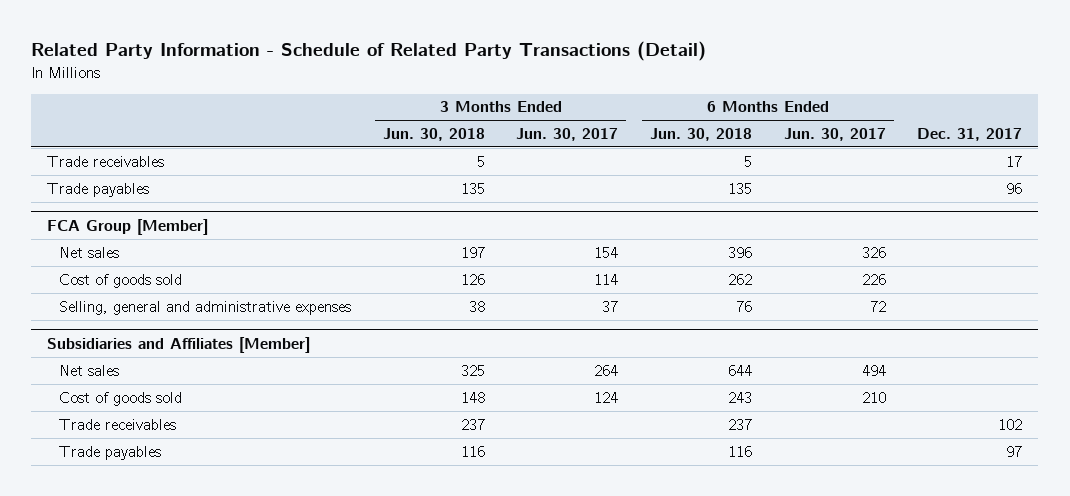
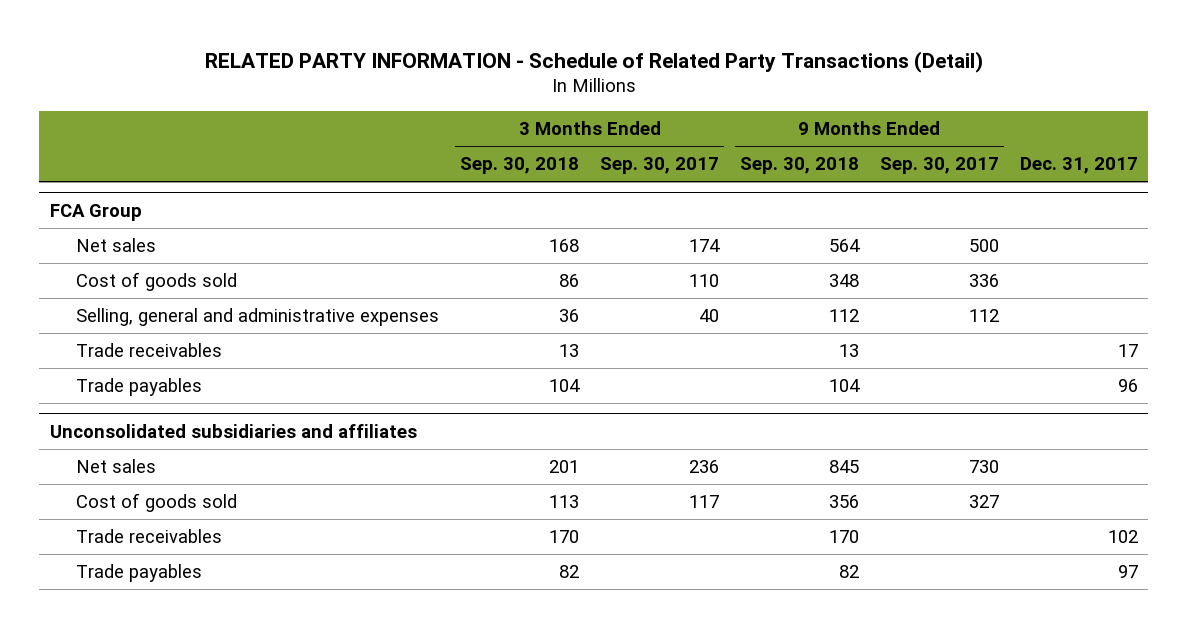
- Related Party Information - Schedule of Related Party Transactions (Detail)
+ RELATED PARTY INFORMATION - Schedule of Related Party Transactions (Detail)
- | 3 Months Ended Jun. 30, 2018 | 3 Months Ended Jun. 30, 2017 | 6 Months Ended Jun. 30, 2018 | 6 Months Ended Jun. 30, 2017 | Dec. 31, 2017
+ | 3 Months Ended Sep. 30, 2018 | 3 Months Ended Sep. 30, 2017 | 9 Months Ended Sep. 30, 2018 | 9 Months Ended Sep. 30, 2017 | Dec. 31, 2017
- Trade receivables | 5 | | 5 | | 17
- Trade payables | 135 | | 135 | | 96
- FCA Group [Member]
+ FCA Group
- Subsidiaries and Affiliates [Member]
+ Trade receivables | 13 | | 13 | | 17
+ Trade payables | 104 | | 104 | | 96
+ Unconsolidated subsidiaries and affiliates

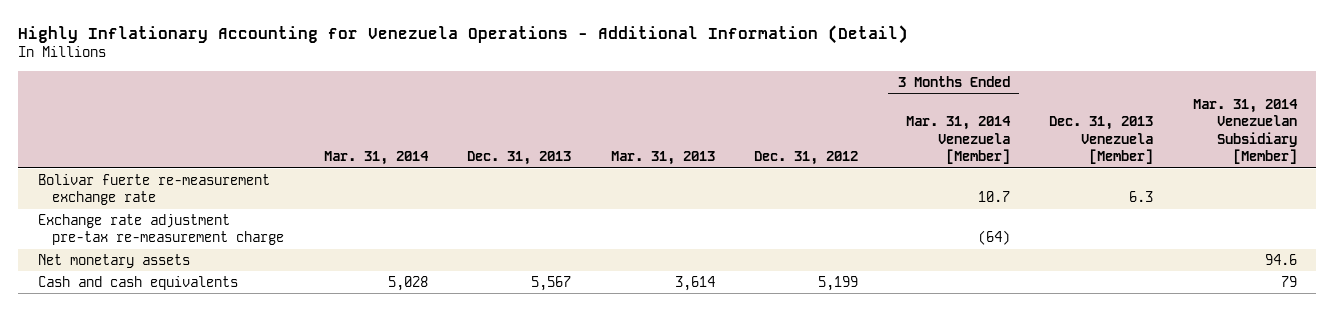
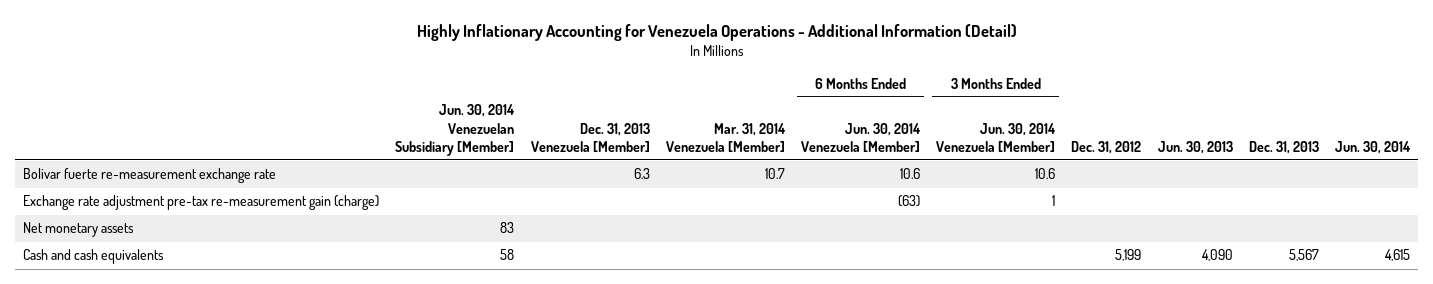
- | Mar. 31, 2014 | Dec. 31, 2013 | Mar. 31, 2013 | Dec. 31, 2012 | 3 Months Ended Mar. 31, 2014 Venezuela [Member] | Dec. 31, 2013 Venezuela [Member] | Mar. 31, 2014 Venezuelan Subsidiary [Member]
+ | Jun. 30, 2014 Venezuelan Subsidiary [Member] | Dec. 31, 2013 Venezuela [Member] | Mar. 31, 2014 Venezuela [Member] | 6 Months Ended Jun. 30, 2014 Venezuela [Member] | 3 Months Ended Jun. 30, 2014 Venezuela [Member] | Dec. 31, 2012 | Jun. 30, 2013 | Dec. 31, 2013 | Jun. 30, 2014
- Exchange rate adjustment pre-tax re-measurement charge | | | | | (64) | |
+ Exchange rate adjustment pre-tax re-measurement gain (charge) | | | | (63) | 1 | | | |

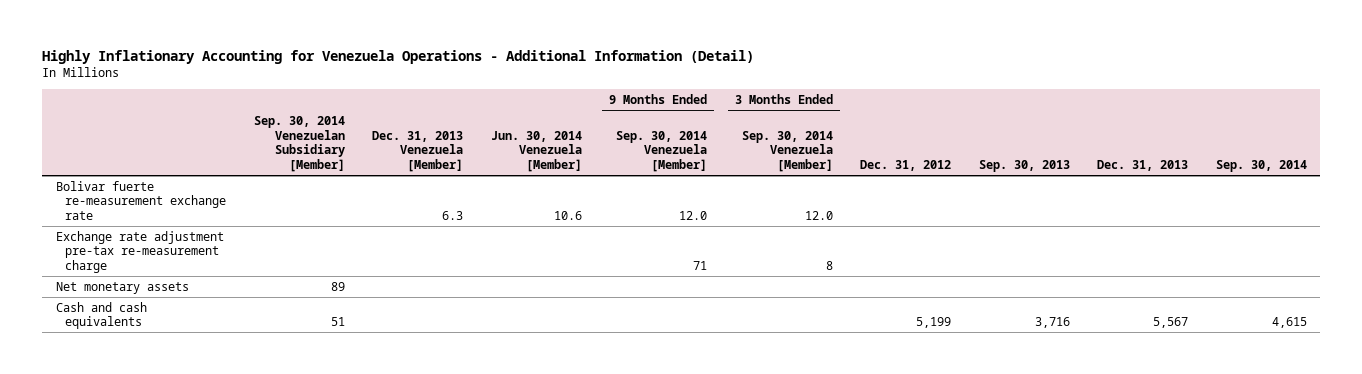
- | Jun. 30, 2014 Venezuelan Subsidiary [Member] | Dec. 31, 2013 Venezuela [Member] | Mar. 31, 2014 Venezuela [Member] | 6 Months Ended Jun. 30, 2014 Venezuela [Member] | 3 Months Ended Jun. 30, 2014 Venezuela [Member] | Dec. 31, 2012 | Jun. 30, 2013 | Dec. 31, 2013 | Jun. 30, 2014
+ | Sep. 30, 2014 Venezuelan Subsidiary [Member] | Dec. 31, 2013 Venezuela [Member] | Jun. 30, 2014 Venezuela [Member] | 9 Months Ended Sep. 30, 2014 Venezuela [Member] | 3 Months Ended Sep. 30, 2014 Venezuela [Member] | Dec. 31, 2012 | Sep. 30, 2013 | Dec. 31, 2013 | Sep. 30, 2014
- Exchange rate adjustment pre-tax re-measurement gain (charge) | | | | (63) | 1 | | | |
+ Exchange rate adjustment pre-tax re-measurement charge | | | | 71 | 8 | | | |

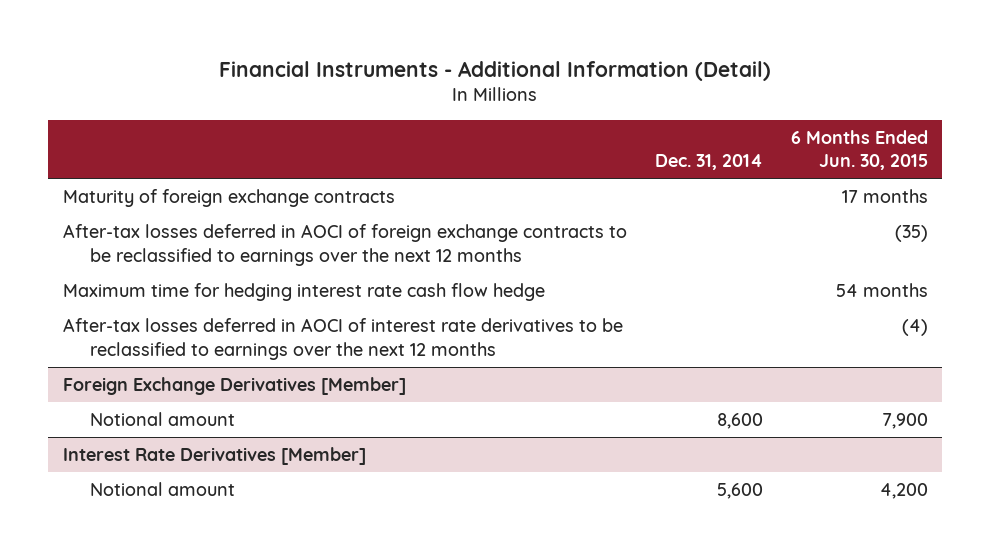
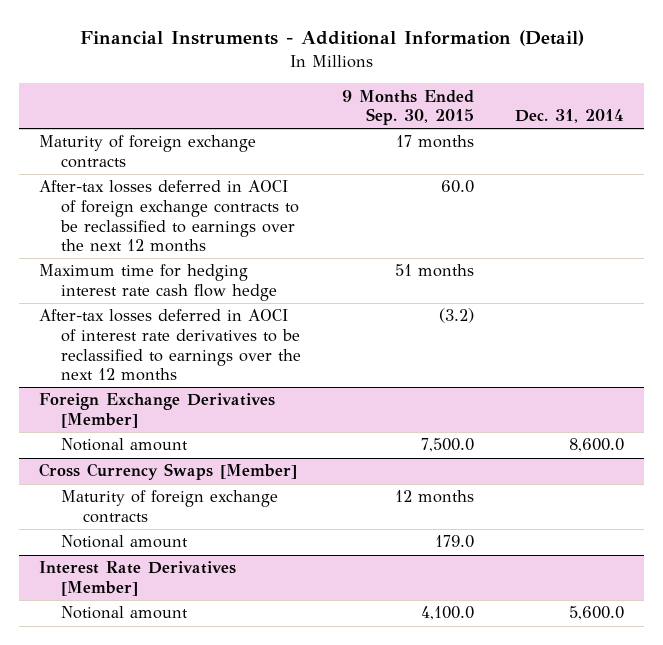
- | Dec. 31, 2014 | 6 Months Ended Jun. 30, 2015
+ | 9 Months Ended Sep. 30, 2015 | Dec. 31, 2014
@ Foreign Exchange Derivatives [Member]
- Notional amount | 8,600 | 7,900
+ Notional amount | 7,500.0 | 8,600.0
+ Cross Currency Swaps [Member]
+ Maturity of foreign exchange contracts | 12 months |
+ Notional amount | 179.0 |
@ Interest Rate Derivatives [Member]
- Notional amount | 5,600 | 4,200
+ Notional amount | 4,100.0 | 5,600.0

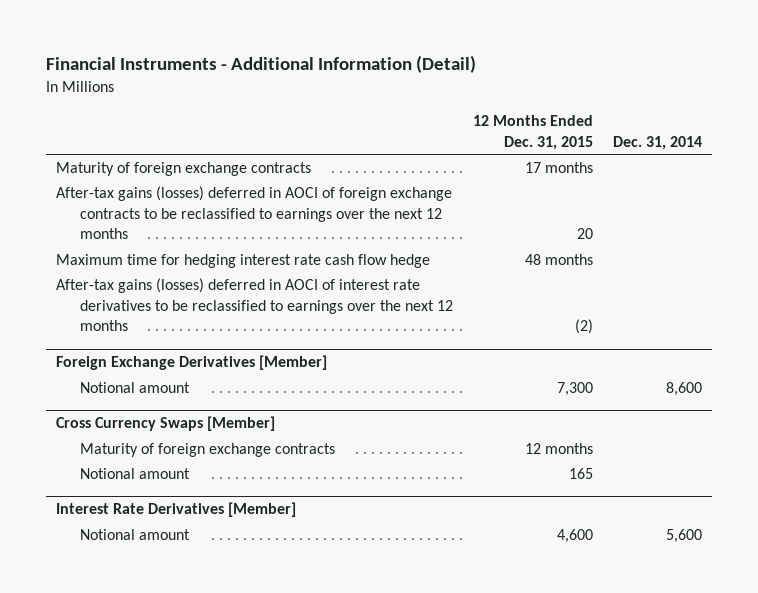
- | 9 Months Ended Sep. 30, 2015 | Dec. 31, 2014
+ | 12 Months Ended Dec. 31, 2015 | Dec. 31, 2014
- After-tax losses deferred in AOCI of foreign exchange contracts to be reclassified to earnings over the next 12 months | 60.0 |
+ After-tax gains (losses) deferred in AOCI of foreign exchange contracts to be reclassified to earnings over the next 12 months | 20 |
- After-tax losses deferred in AOCI of interest rate derivatives to be reclassified to earnings over the next 12 months | (3.2) |
+ After-tax gains (losses) deferred in AOCI of interest rate derivatives to be reclassified to earnings over the next 12 months | (2) |
@ Foreign Exchange Derivatives [Member]
- Notional amount | 7,500.0 | 8,600.0
+ Notional amount | 7,300 | 8,600
@ Interest Rate Derivatives [Member]
- Notional amount | 4,100.0 | 5,600.0
+ Notional amount | 4,600 | 5,600

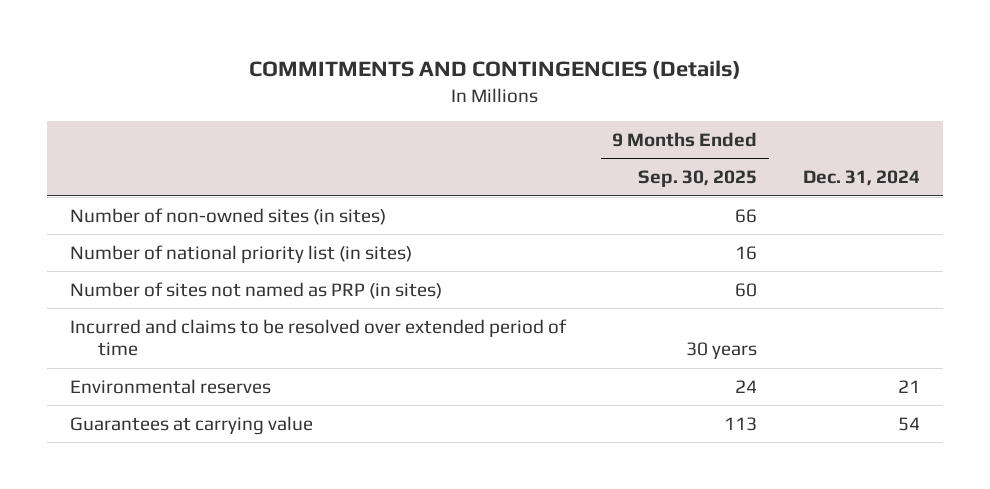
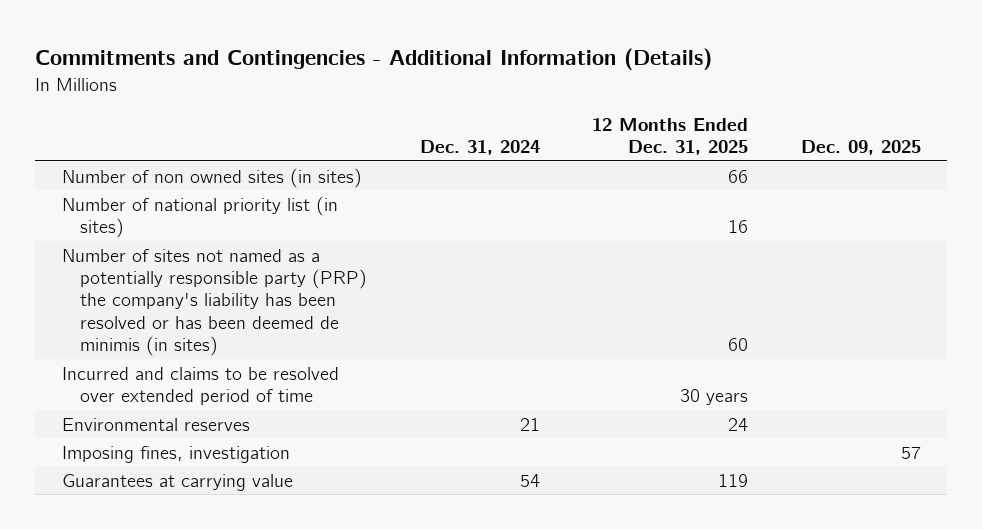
- COMMITMENTS AND CONTINGENCIES (Details)
+ Commitments and Contingencies - Additional Information (Details)
- | 9 Months Ended Sep. 30, 2025 | Dec. 31, 2024
+ | Dec. 31, 2024 | 12 Months Ended Dec. 31, 2025 | Dec. 09, 2025
- Number of non-owned sites (in sites) | 66 |
+ Number of non owned sites (in sites) | | 66 |
- Number of sites not named as PRP (in sites) | 60 |
+ Number of sites not named as a potentially responsible party (PRP) the company's liability has been resolved or has been deemed de minimis (in sites) | | 60 |
+ Imposing fines, investigation | | | 57

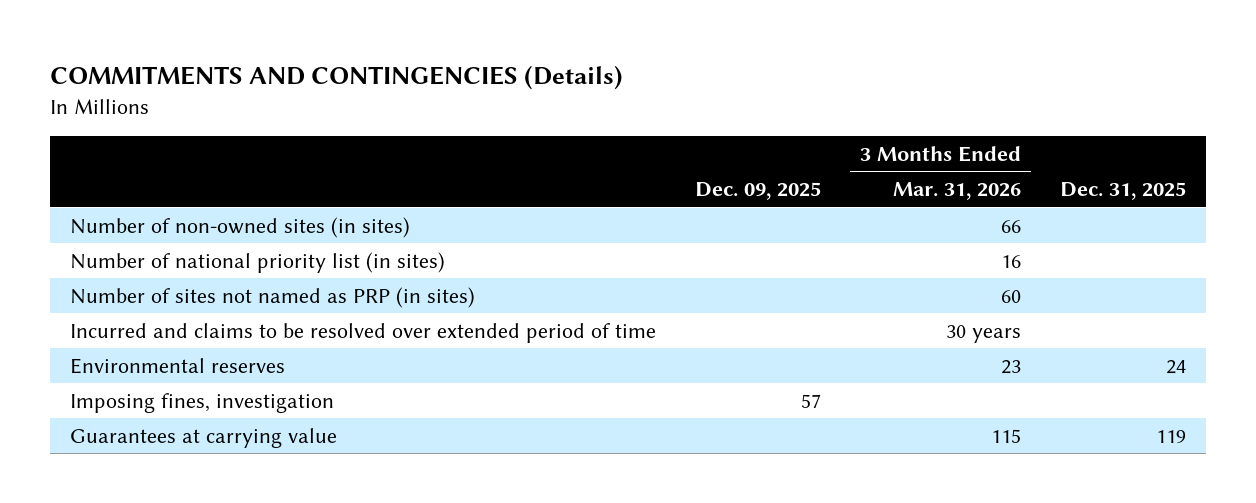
- Commitments and Contingencies - Additional Information (Details)
+ COMMITMENTS AND CONTINGENCIES (Details)
- | Dec. 31, 2024 | 12 Months Ended Dec. 31, 2025 | Dec. 09, 2025
+ | Dec. 09, 2025 | 3 Months Ended Mar. 31, 2026 | Dec. 31, 2025
- Number of non owned sites (in sites) | | 66 |
+ Number of non-owned sites (in sites) | | 66 |
- Number of sites not named as a potentially responsible party (PRP) the company's liability has been resolved or has been deemed de minimis (in sites) | | 60 |
+ Number of sites not named as PRP (in sites) | | 60 |

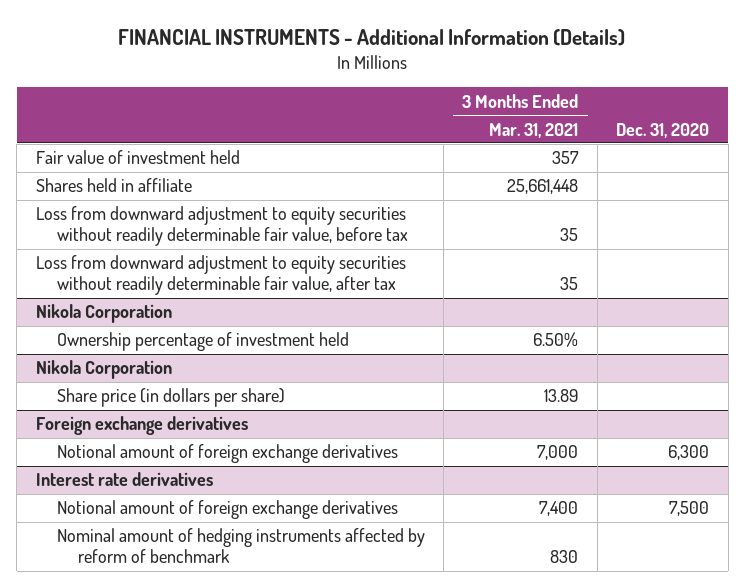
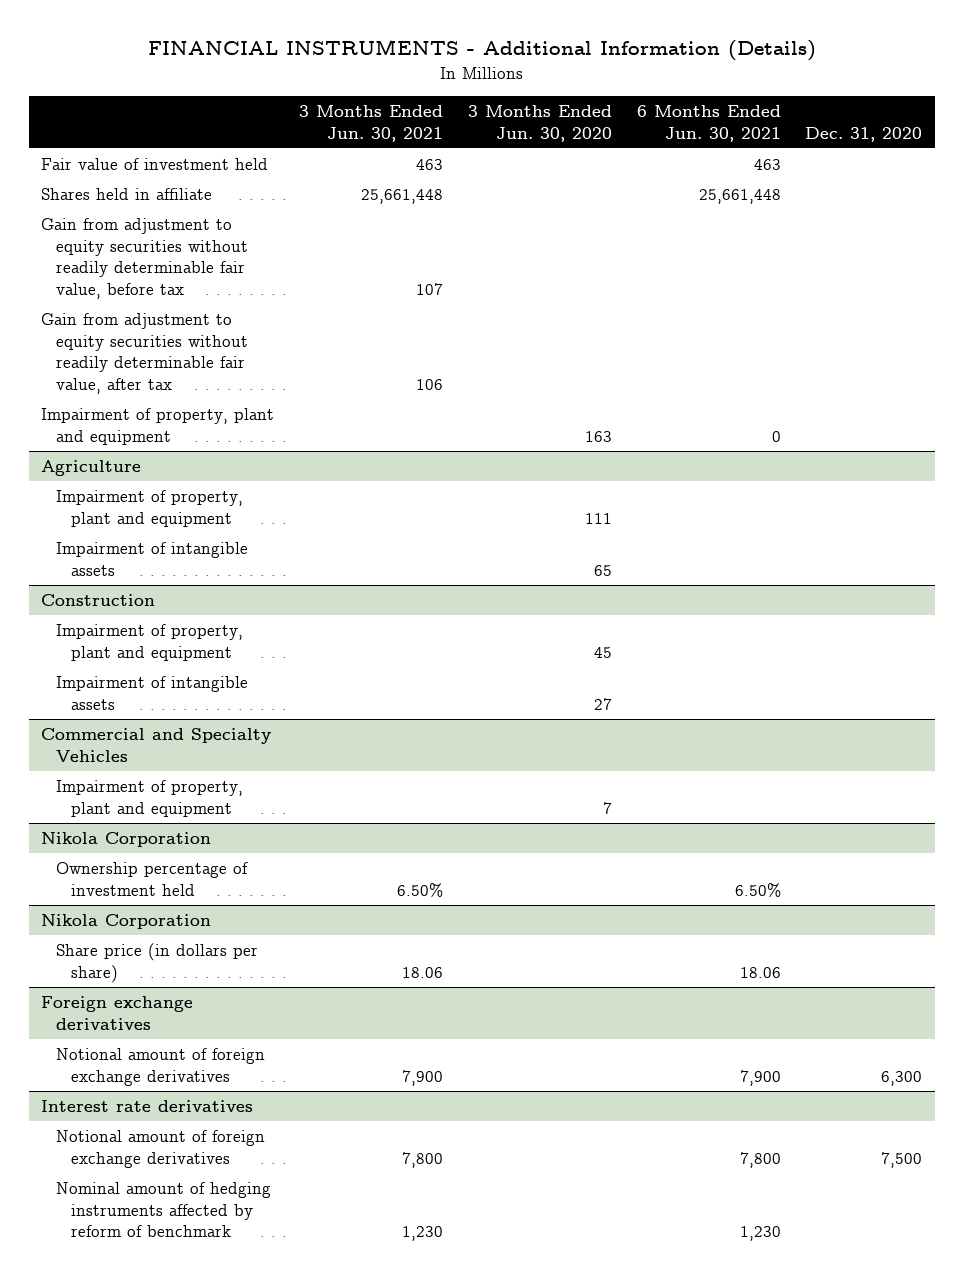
- | 3 Months Ended Mar. 31, 2021 | Dec. 31, 2020
+ | 3 Months Ended Jun. 30, 2021 | 3 Months Ended Jun. 30, 2020 | 6 Months Ended Jun. 30, 2021 | Dec. 31, 2020
- Loss from downward adjustment to equity securities without readily determinable fair value, before tax | 35 |
- Loss from downward adjustment to equity securities without readily determinable fair value, after tax | 35 |
+ Gain from adjustment to equity securities without readily determinable fair value, before tax | 107 | | |
+ Gain from adjustment to equity securities without readily determinable fair value, after tax | 106 | | |
+ Impairment of property, plant and equipment | | 163 | 0 |
+ Agriculture
+ Impairment of property, plant and equipment | | 111 | |
+ Impairment of intangible assets | | 65 | |
+ Construction
+ Impairment of property, plant and equipment | | 45 | |
+ Impairment of intangible assets | | 27 | |
+ Commercial and Specialty Vehicles
+ Impairment of property, plant and equipment | | 7 | |

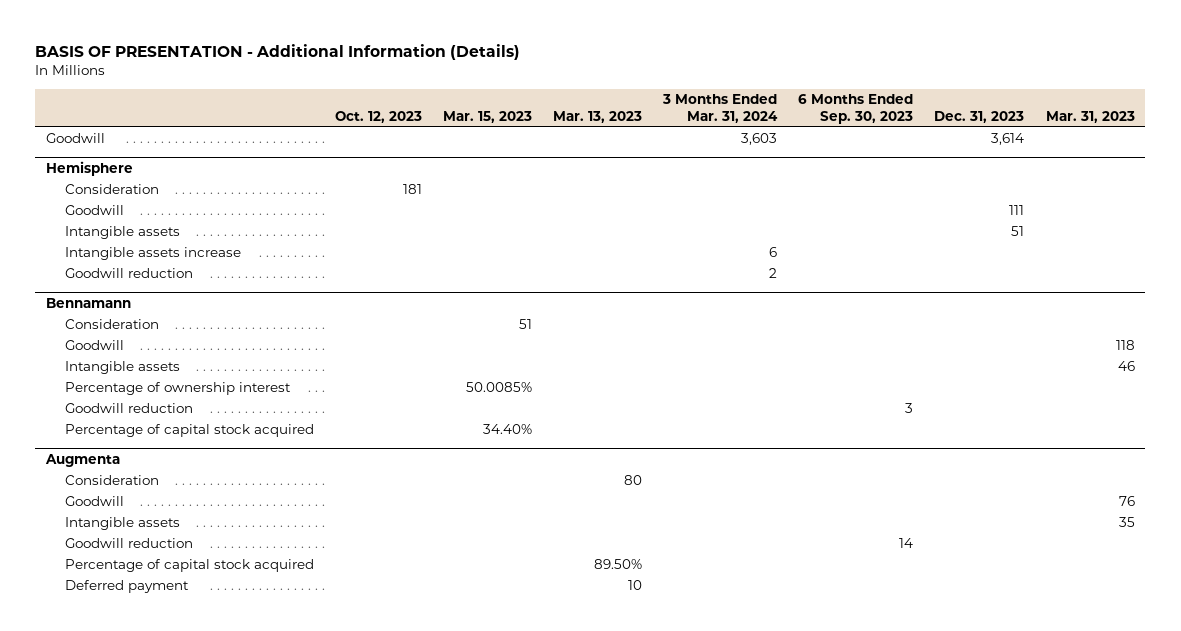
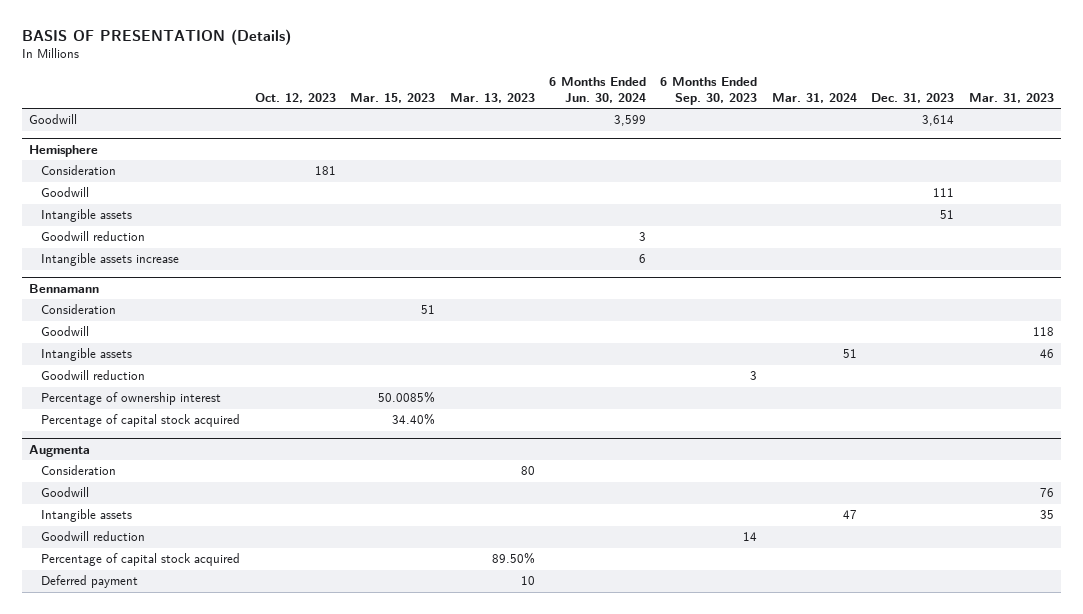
- BASIS OF PRESENTATION - Additional Information (Details)
+ BASIS OF PRESENTATION (Details)
- | Oct. 12, 2023 | Mar. 15, 2023 | Mar. 13, 2023 | 3 Months Ended Mar. 31, 2024 | 6 Months Ended Sep. 30, 2023 | Dec. 31, 2023 | Mar. 31, 2023
+ | Oct. 12, 2023 | Mar. 15, 2023 | Mar. 13, 2023 | 6 Months Ended Jun. 30, 2024 | 6 Months Ended Sep. 30, 2023 | Mar. 31, 2024 | Dec. 31, 2023 | Mar. 31, 2023
@ Hemisphere
moved down: Intangible assets increase | | | | 6 | | | |
@ Bennamann
moved down: Percentage of ownership interest | | 50.0085% | | | | | |

